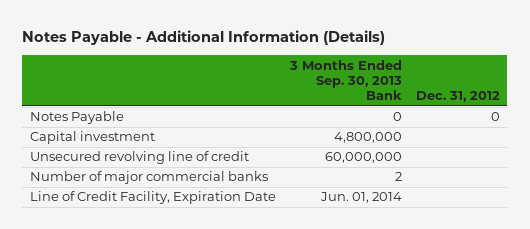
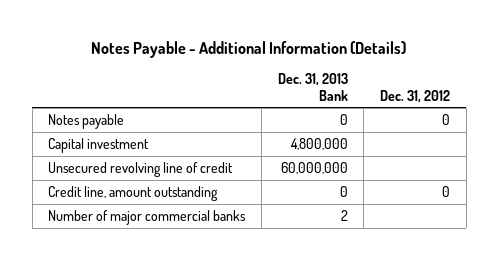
- | 3 Months Ended Sep. 30, 2013 Bank | Dec. 31, 2012
+ | Dec. 31, 2013 Bank | Dec. 31, 2012
- Notes Payable | 0 | 0
+ Notes payable | 0 | 0
+ Credit line, amount outstanding | 0 | 0
- Line of Credit Facility, Expiration Date | Jun. 01, 2014 |

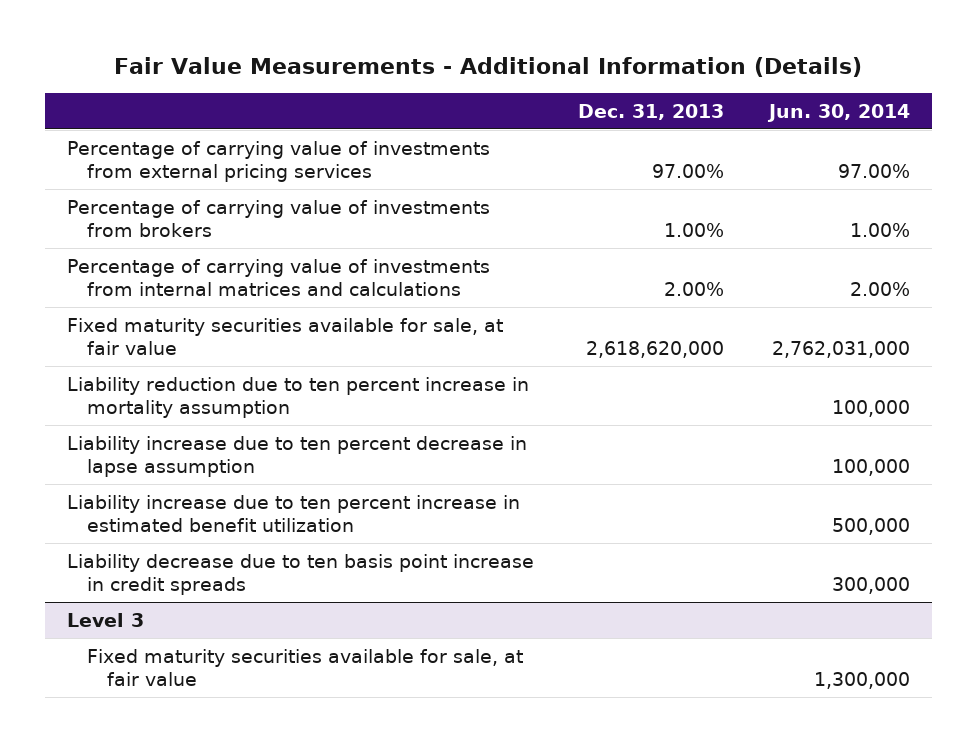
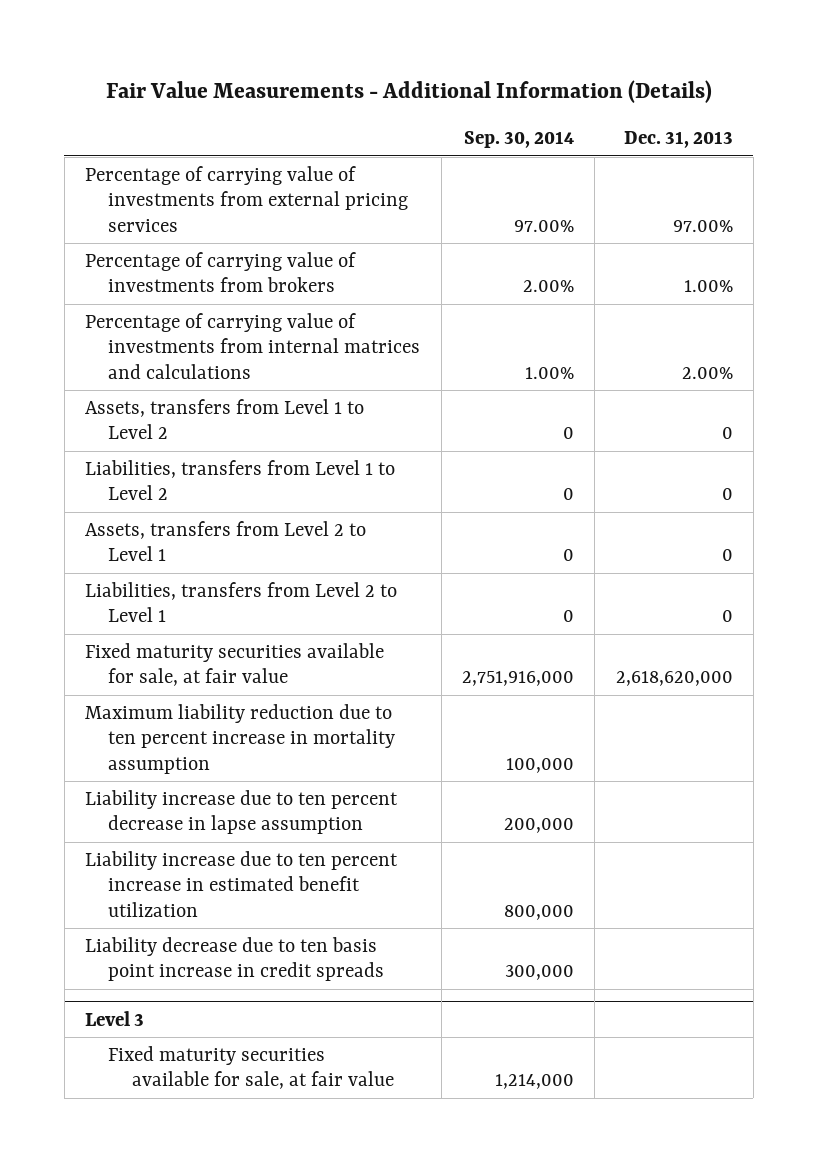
- | Dec. 31, 2013 | Jun. 30, 2014
+ | Sep. 30, 2014 | Dec. 31, 2013
+ Assets, transfers from Level 1 to Level 2 | 0 | 0
+ Liabilities, transfers from Level 1 to Level 2 | 0 | 0
+ Assets, transfers from Level 2 to Level 1 | 0 | 0
+ Liabilities, transfers from Level 2 to Level 1 | 0 | 0
- Liability reduction due to ten percent increase in mortality assumption | | 100,000
+ Maximum liability reduction due to ten percent increase in mortality assumption | 100,000 |

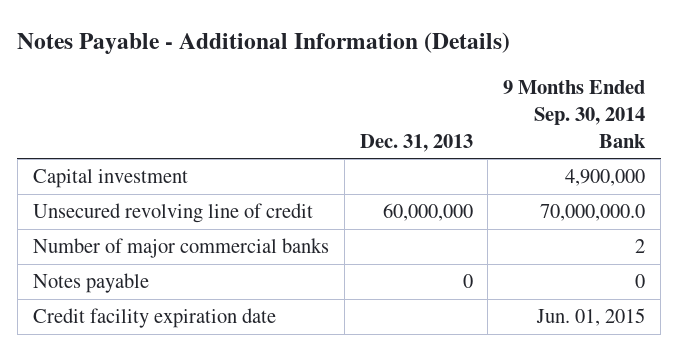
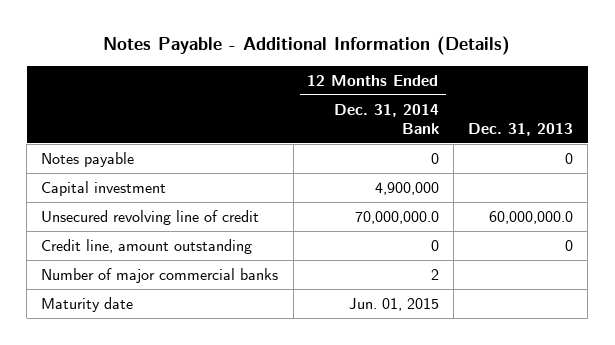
- | Dec. 31, 2013 | 9 Months Ended Sep. 30, 2014 Bank
+ | 12 Months Ended Dec. 31, 2014 Bank | Dec. 31, 2013
moved up: Notes payable | 0 | 0
- Unsecured revolving line of credit | 60,000,000 | 70,000,000.0
+ Unsecured revolving line of credit | 70,000,000.0 | 60,000,000.0
+ Credit line, amount outstanding | 0 | 0
- Credit facility expiration date | | Jun. 01, 2015
+ Maturity date | Jun. 01, 2015 |

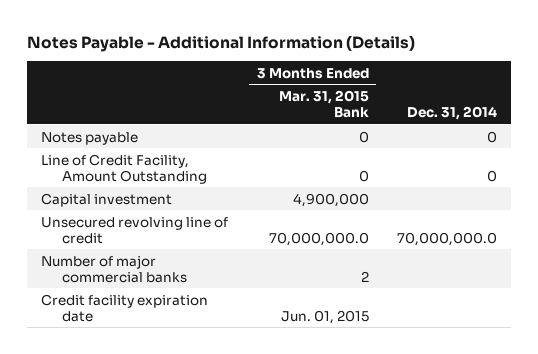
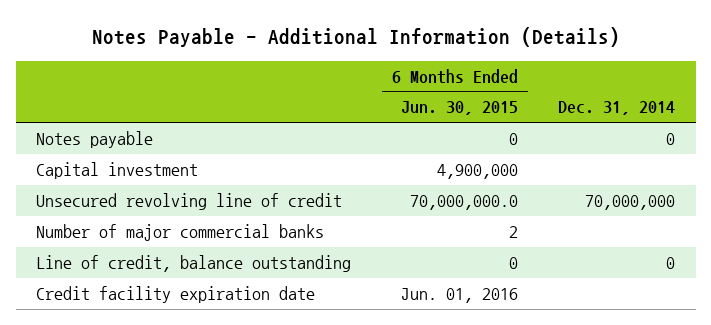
- | 3 Months Ended Mar. 31, 2015 Bank | Dec. 31, 2014
+ | 6 Months Ended Jun. 30, 2015 | Dec. 31, 2014
- Line of Credit Facility, Amount Outstanding | 0 | 0
- Unsecured revolving line of credit | 70,000,000.0 | 70,000,000.0
+ Unsecured revolving line of credit | 70,000,000.0 | 70,000,000
+ Line of credit, balance outstanding | 0 | 0

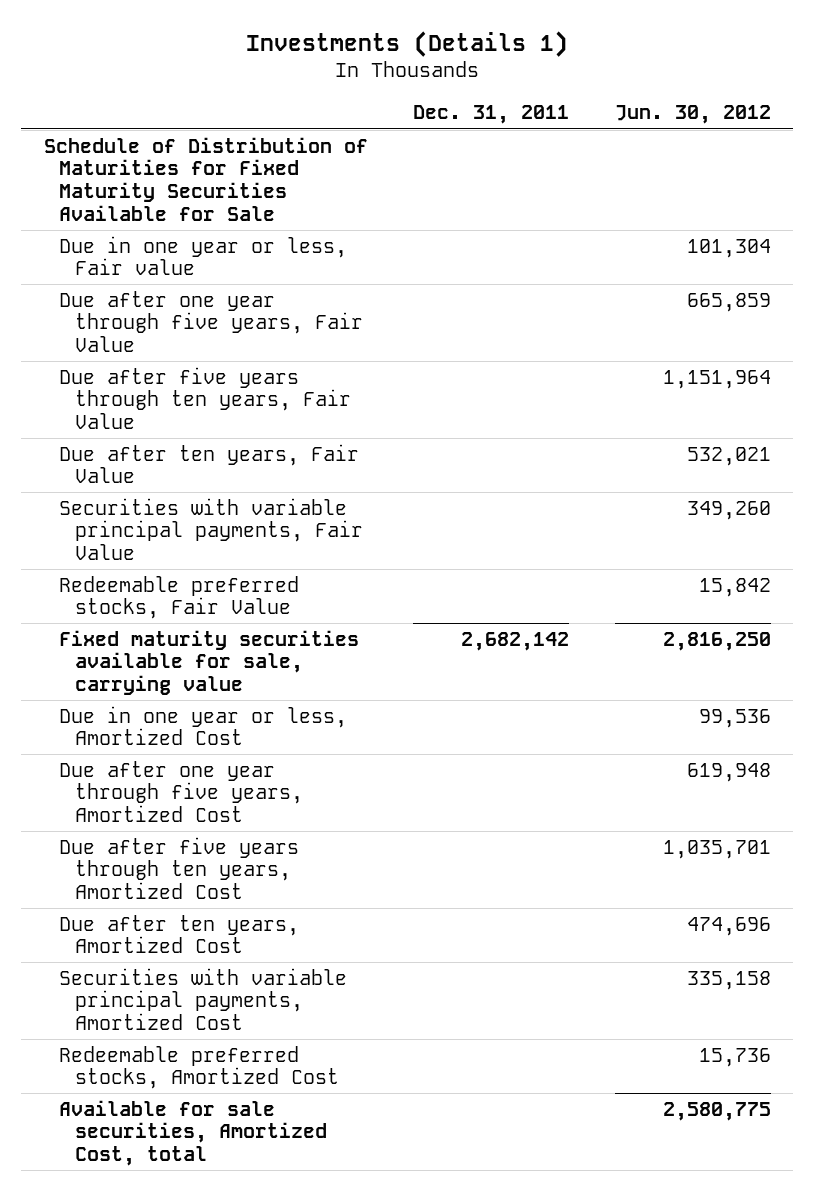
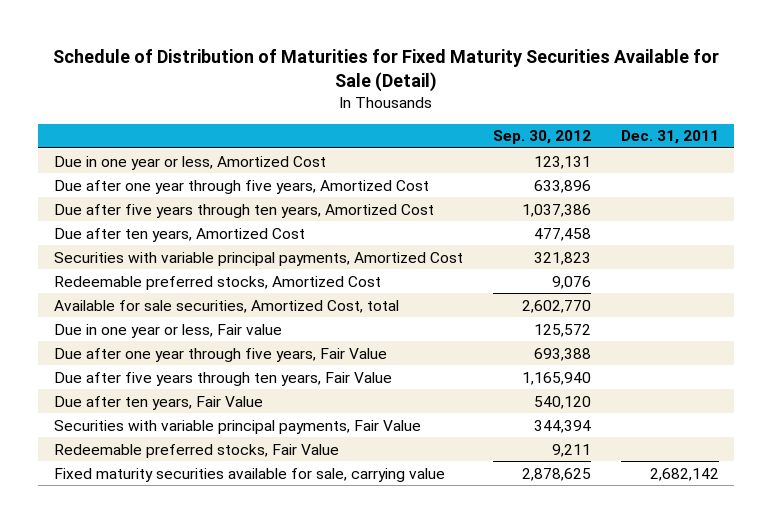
- Investments (Details 1)
+ Schedule of Distribution of Maturities for Fixed Maturity Securities Available for Sale (Detail)
- | Dec. 31, 2011 | Jun. 30, 2012
+ | Sep. 30, 2012 | Dec. 31, 2011
- Schedule of Distribution of Maturities for Fixed Maturity Securities Available for Sale
moved down: Due in one year or less, Fair value | 125,572 |
moved down: Due after one year through five years, Fair Value | 693,388 |
moved down: Due after five years through ten years, Fair Value | 1,165,940 |
moved down: Due after ten years, Fair Value | 540,120 |
moved down: Securities with variable principal payments, Fair Value | 344,394 |
moved down: Redeemable preferred stocks, Fair Value | 9,211 |
moved down: Fixed maturity securities available for sale, carrying value | 2,878,625 | 2,682,142

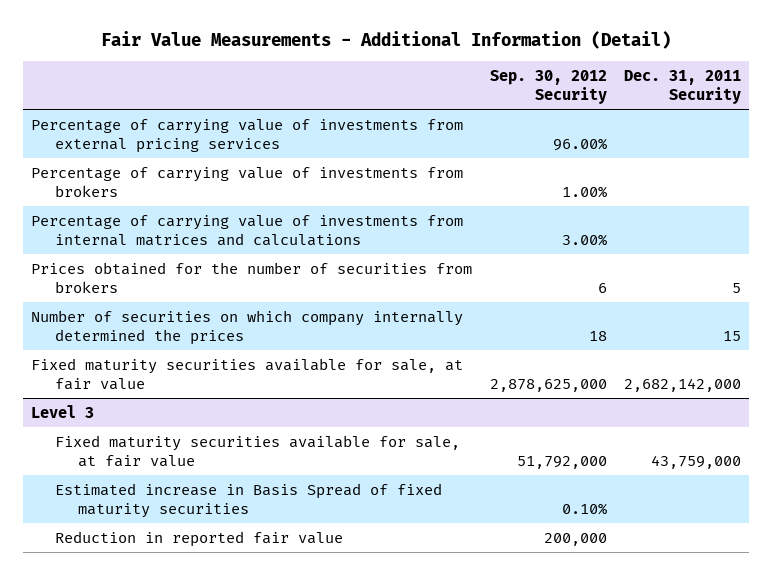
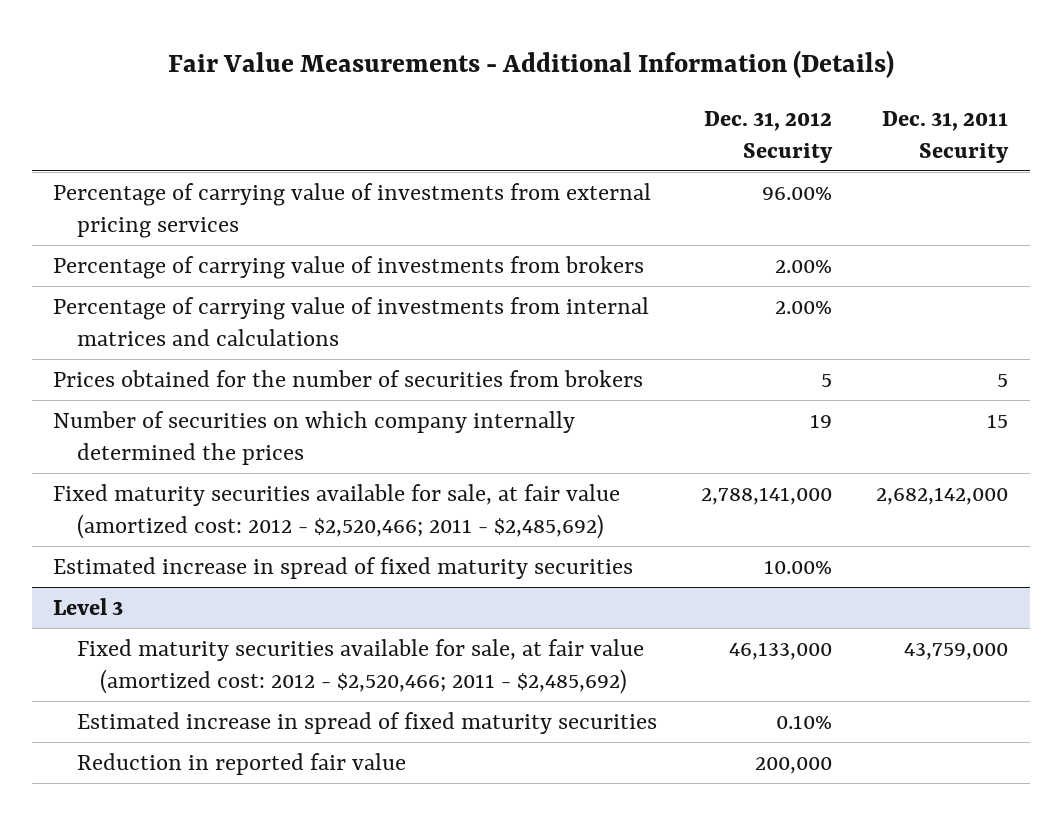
- Fair Value Measurements - Additional Information (Detail)
+ Fair Value Measurements - Additional Information (Details)
- | Sep. 30, 2012 Security | Dec. 31, 2011 Security
+ | Dec. 31, 2012 Security | Dec. 31, 2011 Security
- Fixed maturity securities available for sale, at fair value | 2,878,625,000 | 2,682,142,000
+ Fixed maturity securities available for sale, at fair value (amortized cost: 2012 - $2,520,466; 2011 - $2,485,692) | 2,788,141,000 | 2,682,142,000
+ Estimated increase in spread of fixed maturity securities | 10.00% |
@ Level 3
- Fixed maturity securities available for sale, at fair value | 51,792,000 | 43,759,000
- Estimated increase in Basis Spread of fixed maturity securities | 0.10% |
+ Fixed maturity securities available for sale, at fair value (amortized cost: 2012 - $2,520,466; 2011 - $2,485,692) | 46,133,000 | 43,759,000
+ Estimated increase in spread of fixed maturity securities | 0.10% |

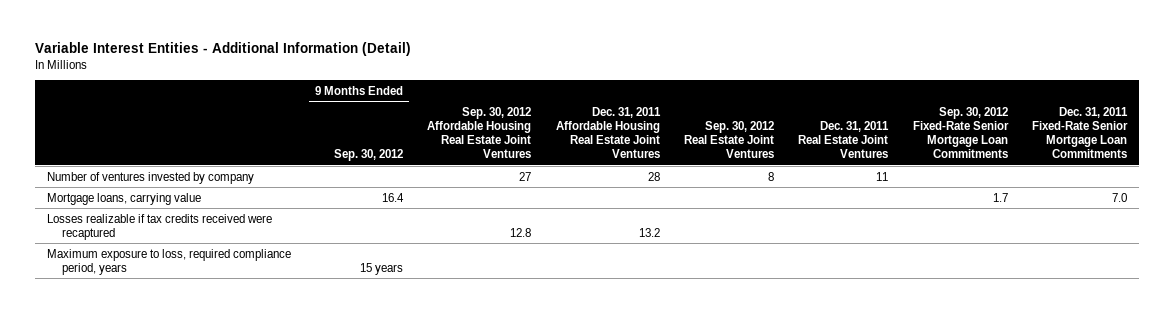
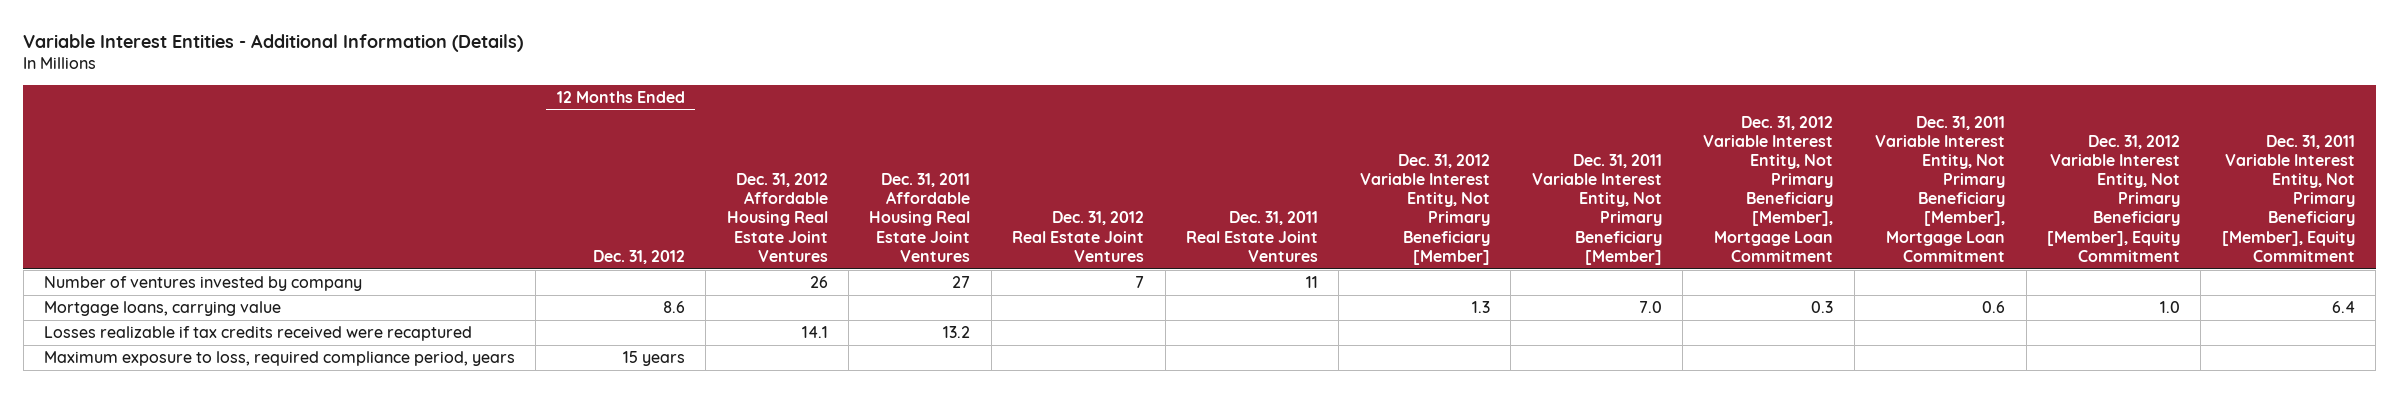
- Variable Interest Entities - Additional Information (Detail)
+ Variable Interest Entities - Additional Information (Details)
- | 9 Months Ended Sep. 30, 2012 | Sep. 30, 2012 Affordable Housing Real Estate Joint Ventures | Dec. 31, 2011 Affordable Housing Real Estate Joint Ventures | Sep. 30, 2012 Real Estate Joint Ventures | Dec. 31, 2011 Real Estate Joint Ventures | Sep. 30, 2012 Fixed-Rate Senior Mortgage Loan Commitments | Dec. 31, 2011 Fixed-Rate Senior Mortgage Loan Commitments
+ | 12 Months Ended Dec. 31, 2012 | Dec. 31, 2012 Affordable Housing Real Estate Joint Ventures | Dec. 31, 2011 Affordable Housing Real Estate Joint Ventures | Dec. 31, 2012 Real Estate Joint Ventures | Dec. 31, 2011 Real Estate Joint Ventures | Dec. 31, 2012 Variable Interest Entity, Not Primary Beneficiary [Member] | Dec. 31, 2011 Variable Interest Entity, Not Primary Beneficiary [Member] | Dec. 31, 2012 Variable Interest Entity, Not Primary Beneficiary [Member], Mortgage Loan Commitment | Dec. 31, 2011 Variable Interest Entity, Not Primary Beneficiary [Member], Mortgage Loan Commitment | Dec. 31, 2012 Variable Interest Entity, Not Primary Beneficiary [Member], Equity Commitment | Dec. 31, 2011 Variable Interest Entity, Not Primary Beneficiary [Member], Equity Commitment
- Number of ventures invested by company | | 27 | 28 | 8 | 11 | |
+ Number of ventures invested by company | | 26 | 27 | 7 | 11 | | | | | |

